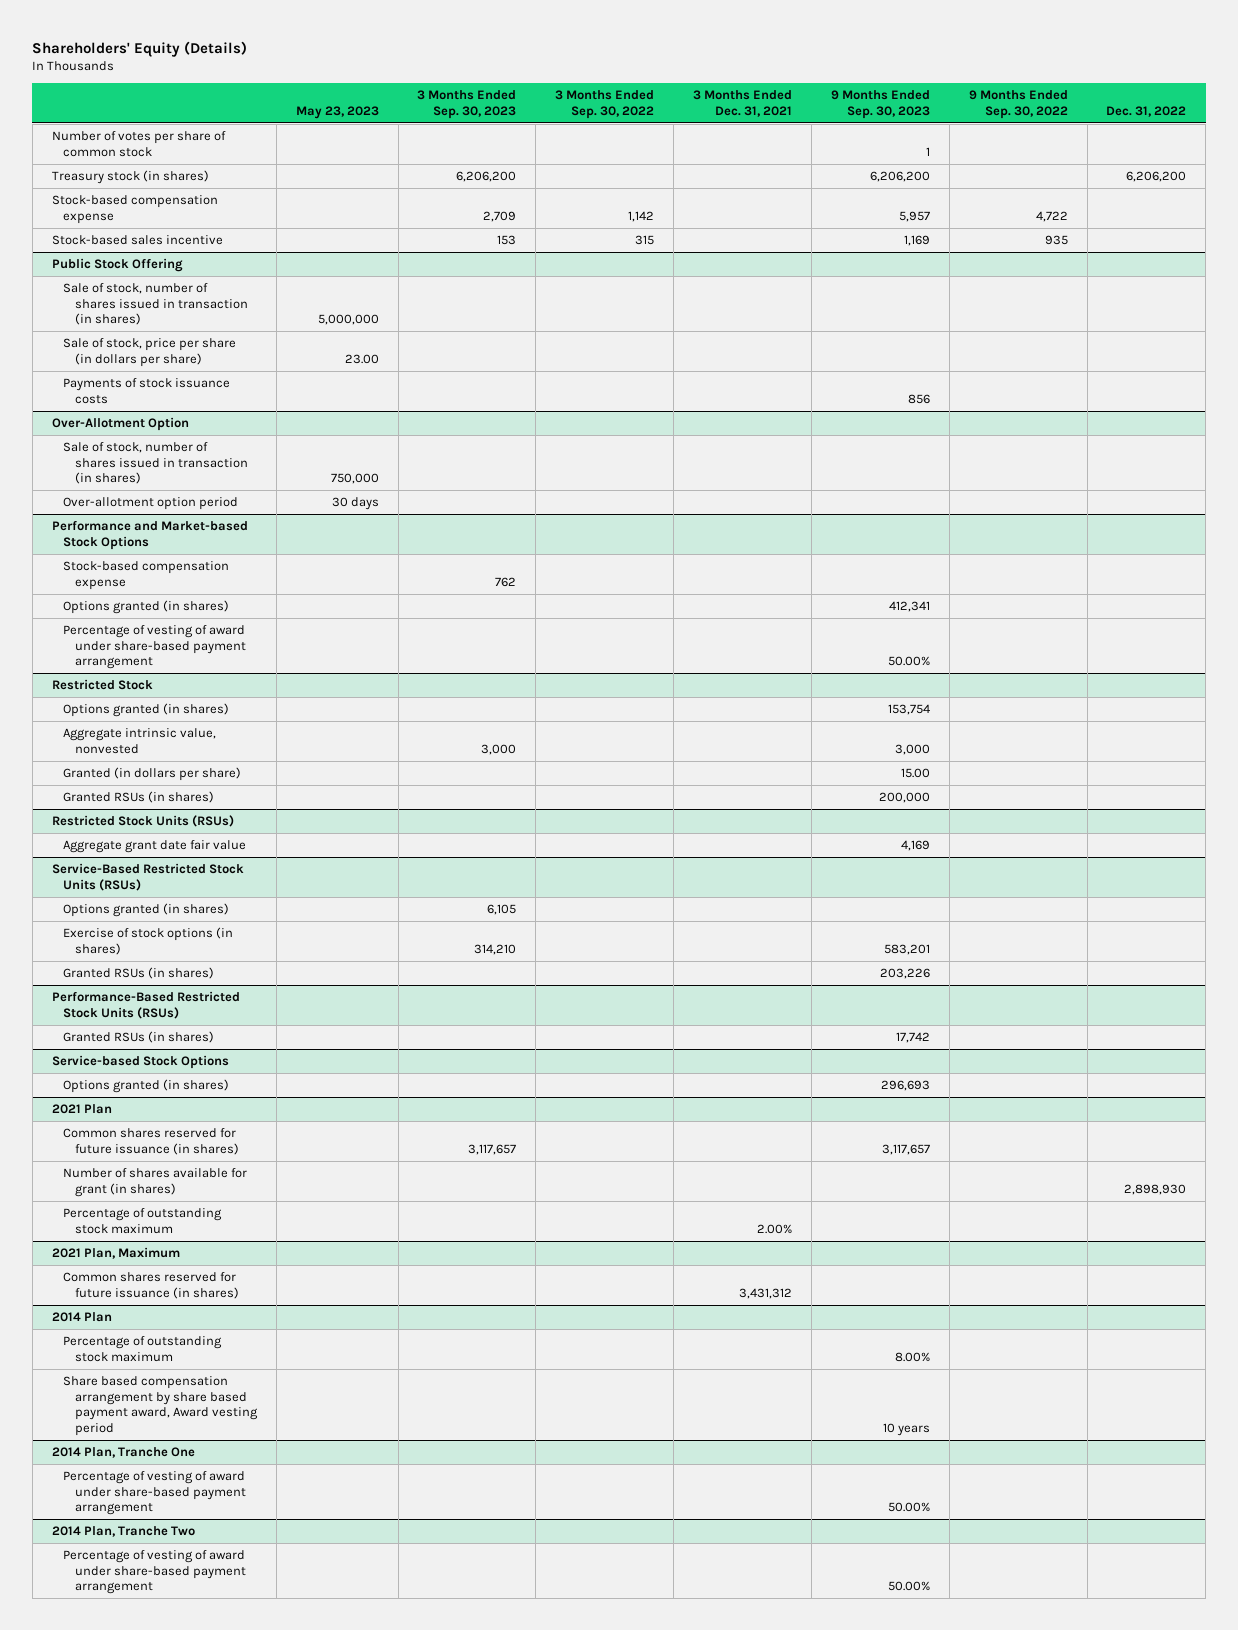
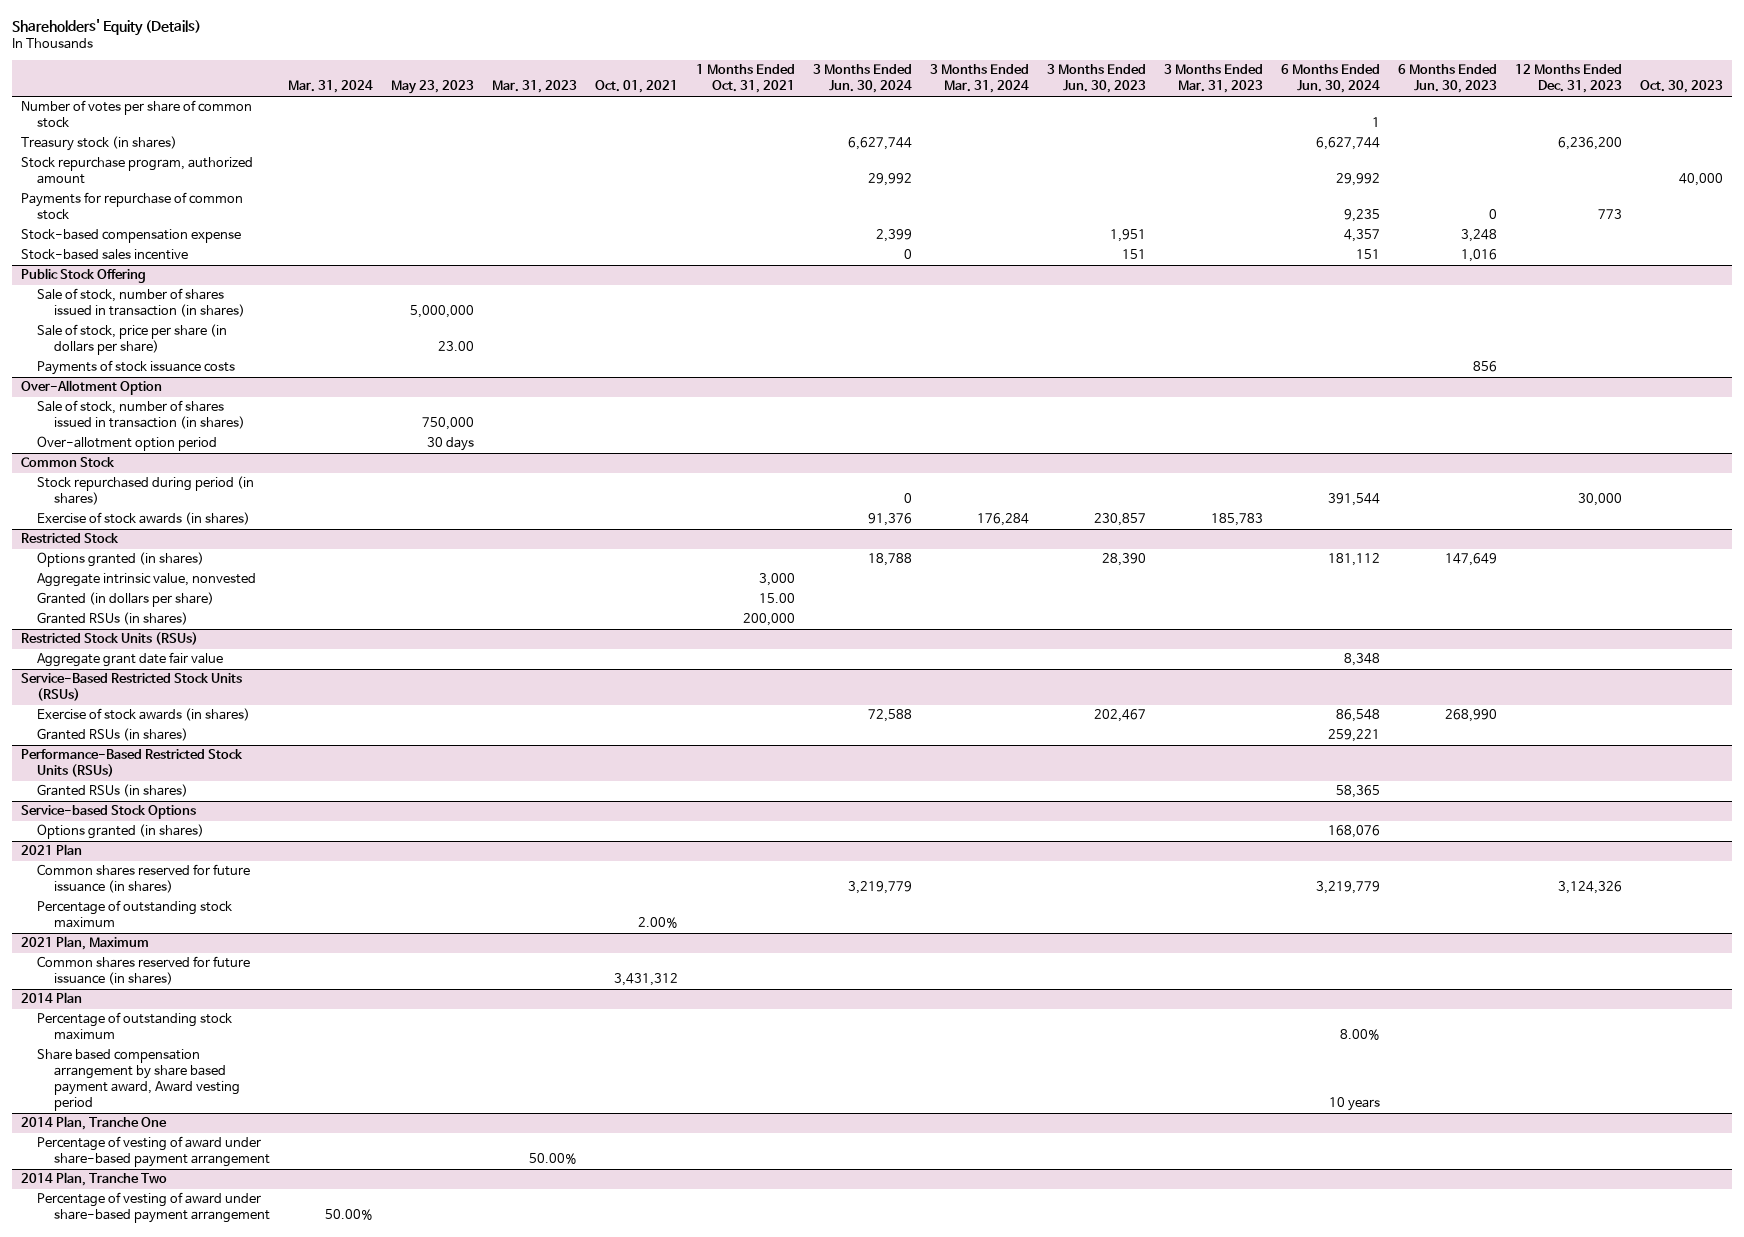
- | May 23, 2023 | 3 Months Ended Sep. 30, 2023 | 3 Months Ended Sep. 30, 2022 | 3 Months Ended Dec. 31, 2021 | 9 Months Ended Sep. 30, 2023 | 9 Months Ended Sep. 30, 2022 | Dec. 31, 2022
+ | Mar. 31, 2024 | May 23, 2023 | Mar. 31, 2023 | Oct. 01, 2021 | 1 Months Ended Oct. 31, 2021 | 3 Months Ended Jun. 30, 2024 | 3 Months Ended Mar. 31, 2024 | 3 Months Ended Jun. 30, 2023 | 3 Months Ended Mar. 31, 2023 | 6 Months Ended Jun. 30, 2024 | 6 Months Ended Jun. 30, 2023 | 12 Months Ended Dec. 31, 2023 | Oct. 30, 2023
+ Stock repurchase program, authorized amount | | | | | | 29,992 | | | | 29,992 | | | 40,000
+ Payments for repurchase of common stock | | | | | | | | | | 9,235 | 0 | 773 |
- Performance and Market-based Stock Options
- Stock-based compensation expense | | 762 | | | | |
- Options granted (in shares) | | | | | 412,341 | |
- Percentage of vesting of award under share-based payment arrangement | | | | | 50.00% | |
+ Common Stock
+ Stock repurchased during period (in shares) | | | | | | 0 | | | | 391,544 | | 30,000 |
+ Exercise of stock awards (in shares) | | | | | | 91,376 | 176,284 | 230,857 | 185,783 | | | |
@ Service-Based Restricted Stock Units (RSUs)
- Options granted (in shares) | | 6,105 | | | | |
- Exercise of stock options (in shares) | | 314,210 | | | 583,201 | |
+ Exercise of stock awards (in shares) | | | | | | 72,588 | | 202,467 | | 86,548 | 268,990 | |
@ 2021 Plan
- Number of shares available for grant (in shares) | | | | | | | 2,898,930

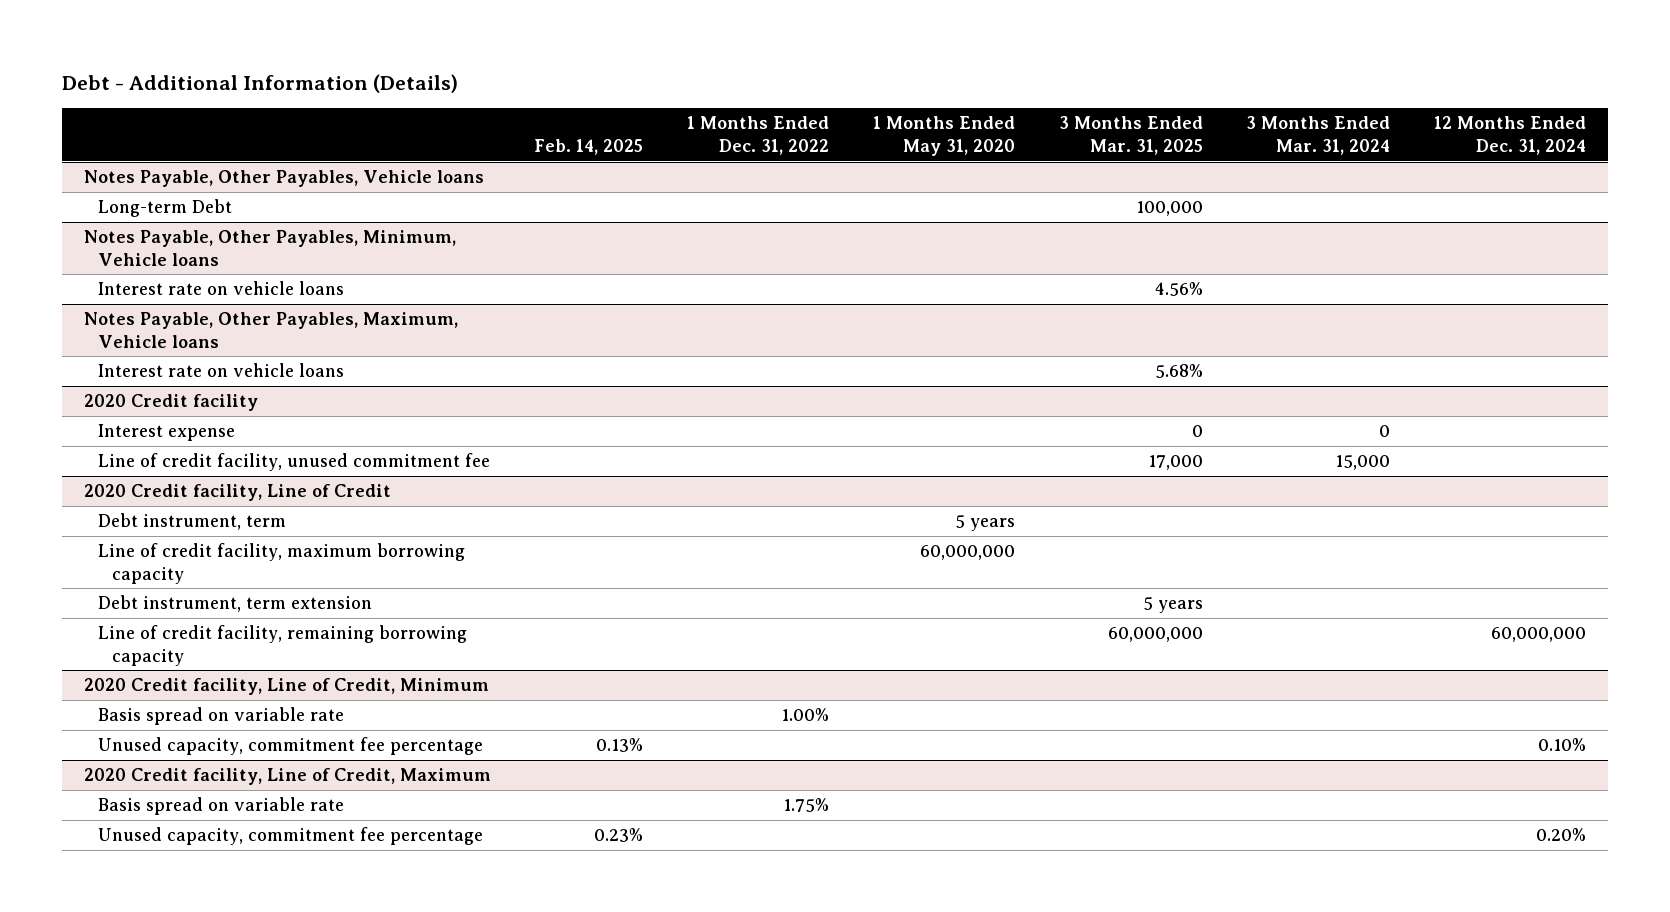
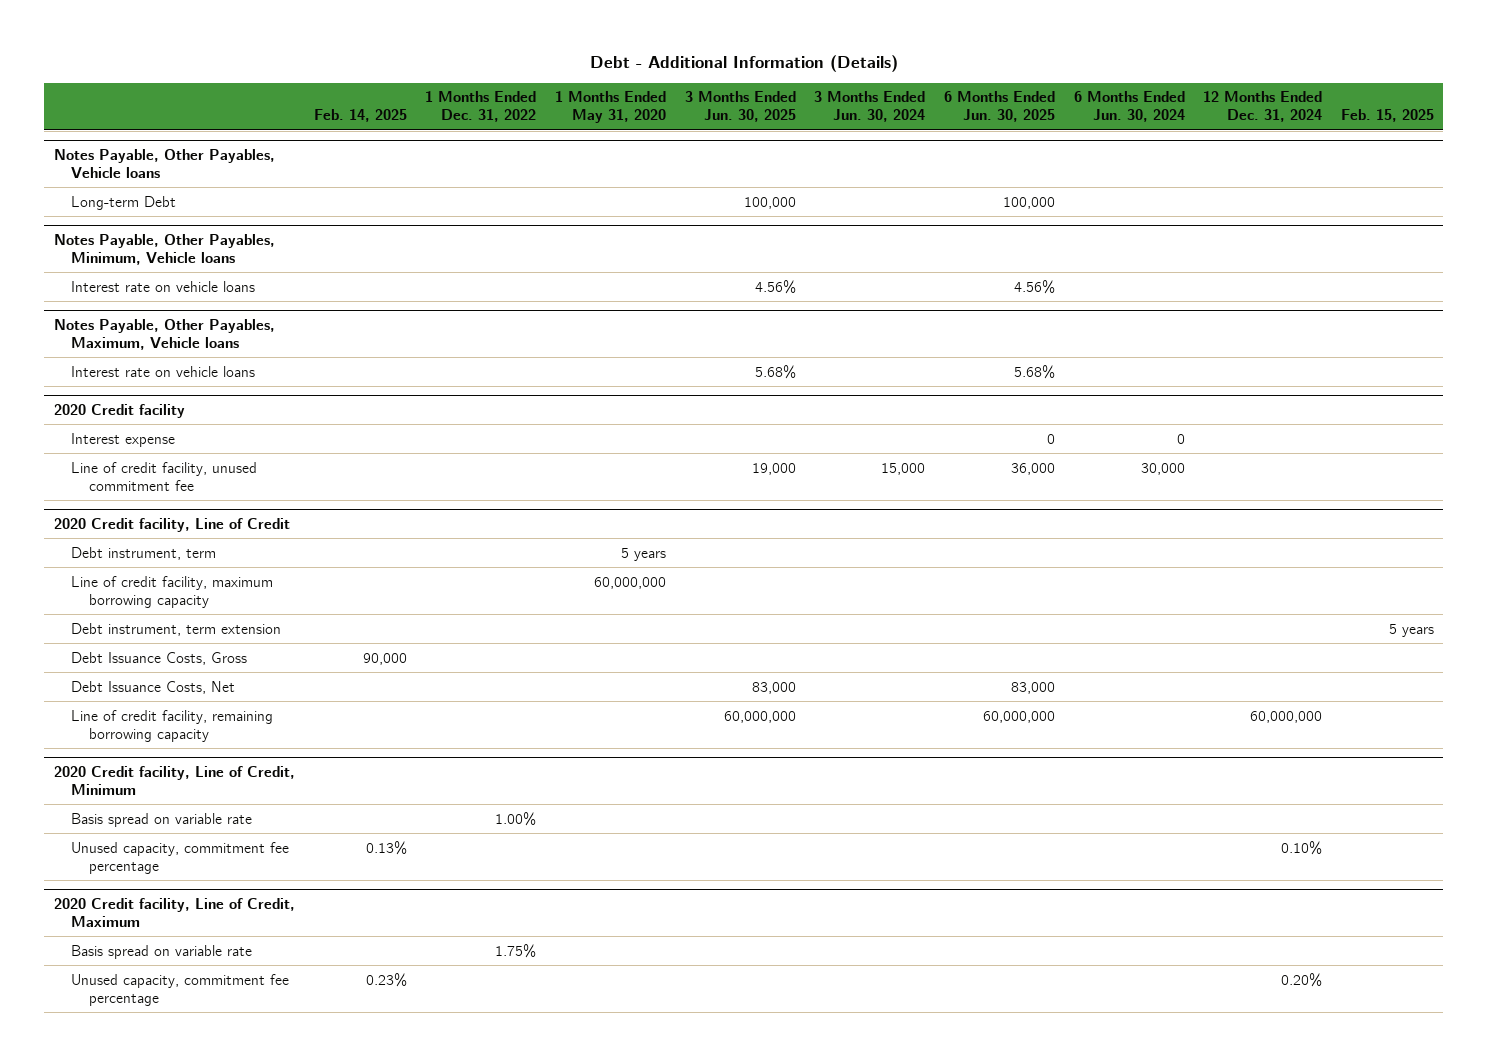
- | Feb. 14, 2025 | 1 Months Ended Dec. 31, 2022 | 1 Months Ended May 31, 2020 | 3 Months Ended Mar. 31, 2025 | 3 Months Ended Mar. 31, 2024 | 12 Months Ended Dec. 31, 2024
+ | Feb. 14, 2025 | 1 Months Ended Dec. 31, 2022 | 1 Months Ended May 31, 2020 | 3 Months Ended Jun. 30, 2025 | 3 Months Ended Jun. 30, 2024 | 6 Months Ended Jun. 30, 2025 | 6 Months Ended Jun. 30, 2024 | 12 Months Ended Dec. 31, 2024 | Feb. 15, 2025
@ 2020 Credit facility, Line of Credit
+ Debt Issuance Costs, Gross | 90,000 | | | | | | | |
+ Debt Issuance Costs, Net | | | | 83,000 | | 83,000 | | |

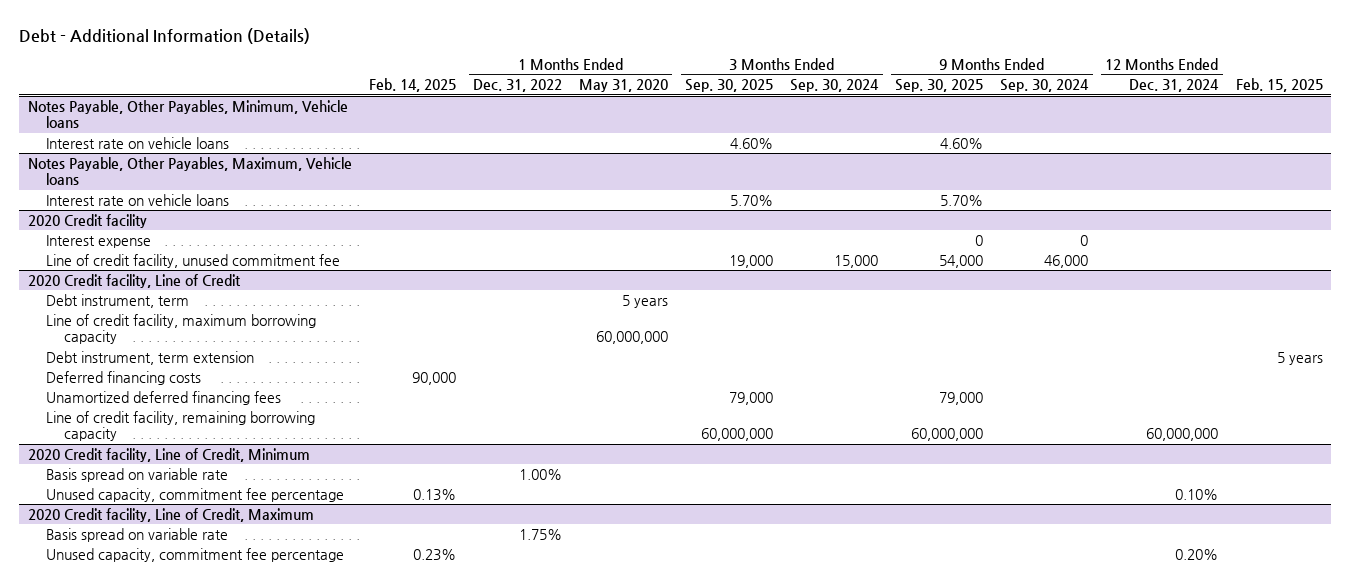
- | Feb. 14, 2025 | 1 Months Ended Dec. 31, 2022 | 1 Months Ended May 31, 2020 | 3 Months Ended Jun. 30, 2025 | 3 Months Ended Jun. 30, 2024 | 6 Months Ended Jun. 30, 2025 | 6 Months Ended Jun. 30, 2024 | 12 Months Ended Dec. 31, 2024 | Feb. 15, 2025
+ | Feb. 14, 2025 | 1 Months Ended Dec. 31, 2022 | 1 Months Ended May 31, 2020 | 3 Months Ended Sep. 30, 2025 | 3 Months Ended Sep. 30, 2024 | 9 Months Ended Sep. 30, 2025 | 9 Months Ended Sep. 30, 2024 | 12 Months Ended Dec. 31, 2024 | Feb. 15, 2025
- Notes Payable, Other Payables, Vehicle loans
- Long-term Debt | | | | 100,000 | | 100,000 | | |
@ 2020 Credit facility, Line of Credit
- Debt Issuance Costs, Gross | 90,000 | | | | | | | |
- Debt Issuance Costs, Net | | | | 83,000 | | 83,000 | | |
+ Deferred financing costs | 90,000 | | | | | | | |
+ Unamortized deferred financing fees | | | | 79,000 | | 79,000 | | |

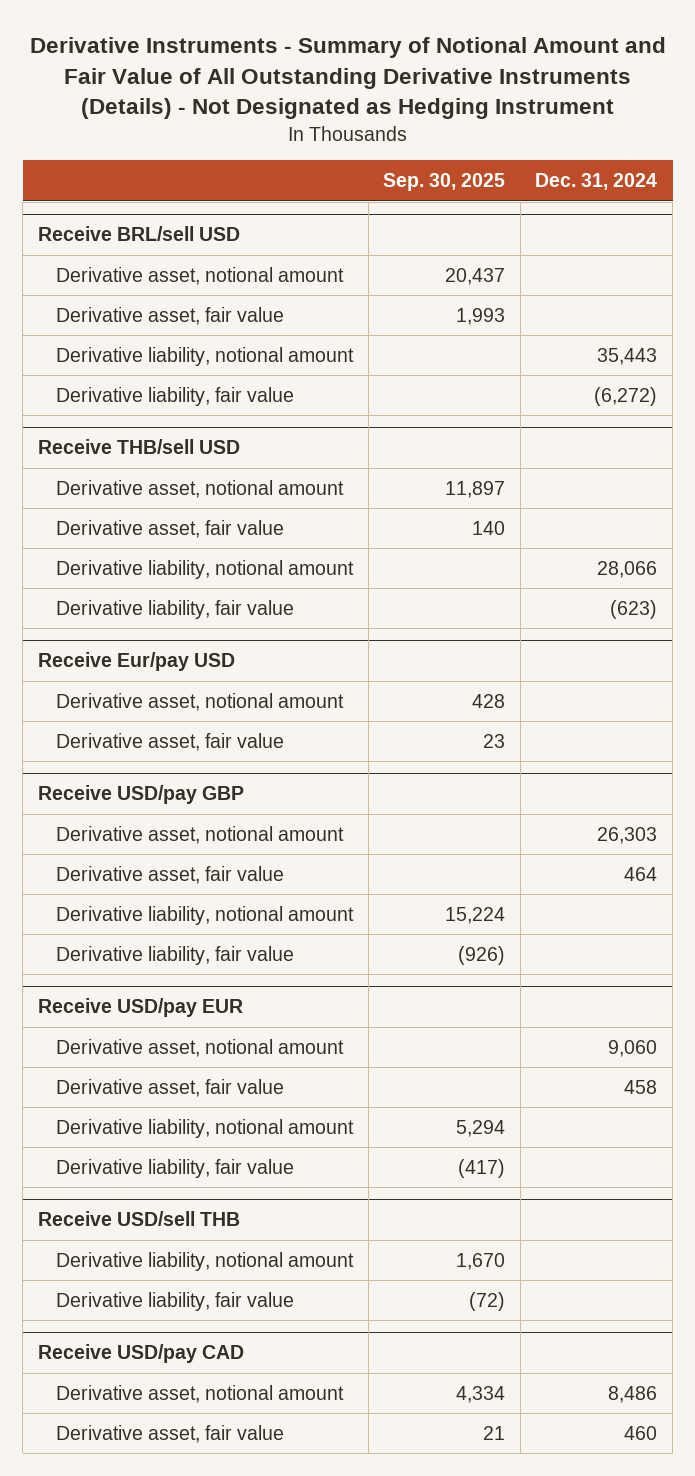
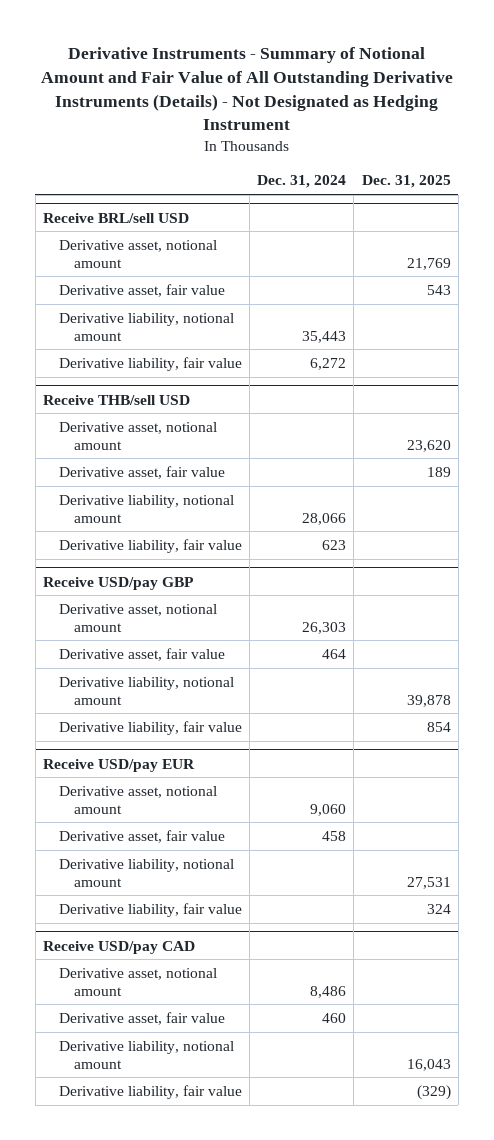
- | Sep. 30, 2025 | Dec. 31, 2024
+ | Dec. 31, 2024 | Dec. 31, 2025
@ Receive BRL/sell USD
- Derivative liability, fair value | | (6,272)
+ Derivative liability, fair value | 6,272 |
@ Receive THB/sell USD
- Derivative liability, fair value | | (623)
- Receive Eur/pay USD
- Derivative asset, notional amount | 428 |
- Derivative asset, fair value | 23 |
@ Receive THB/sell USD
+ Derivative liability, fair value | 623 |
- Receive USD/sell THB
- Derivative liability, notional amount | 1,670 |
- Derivative liability, fair value | (72) |
@ Receive USD/pay CAD
+ Derivative liability, notional amount | | 16,043
+ Derivative liability, fair value | | (329)

